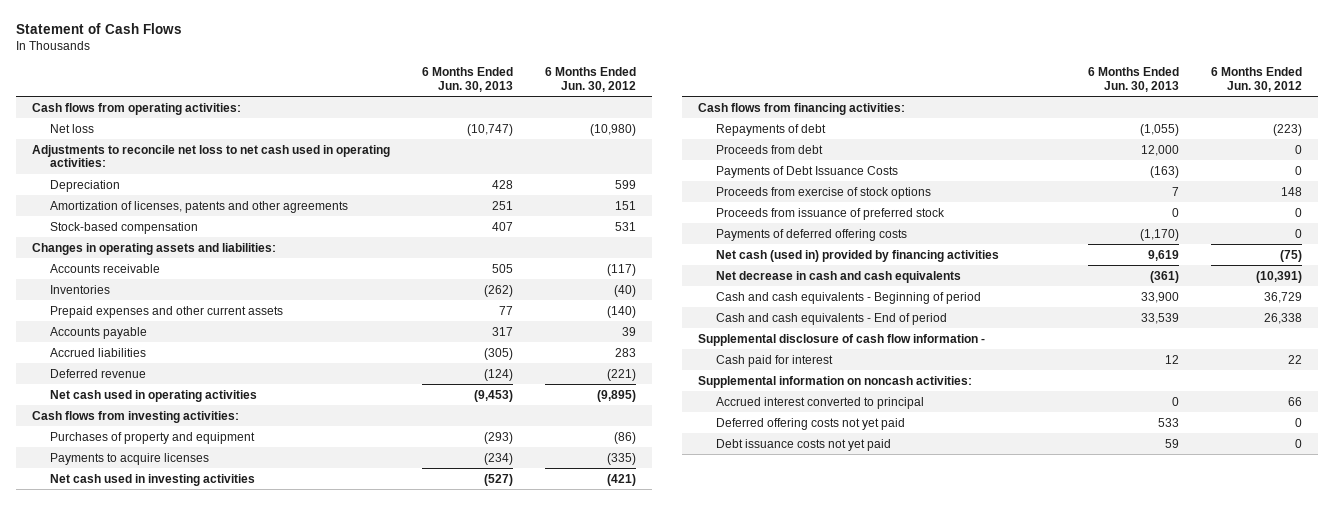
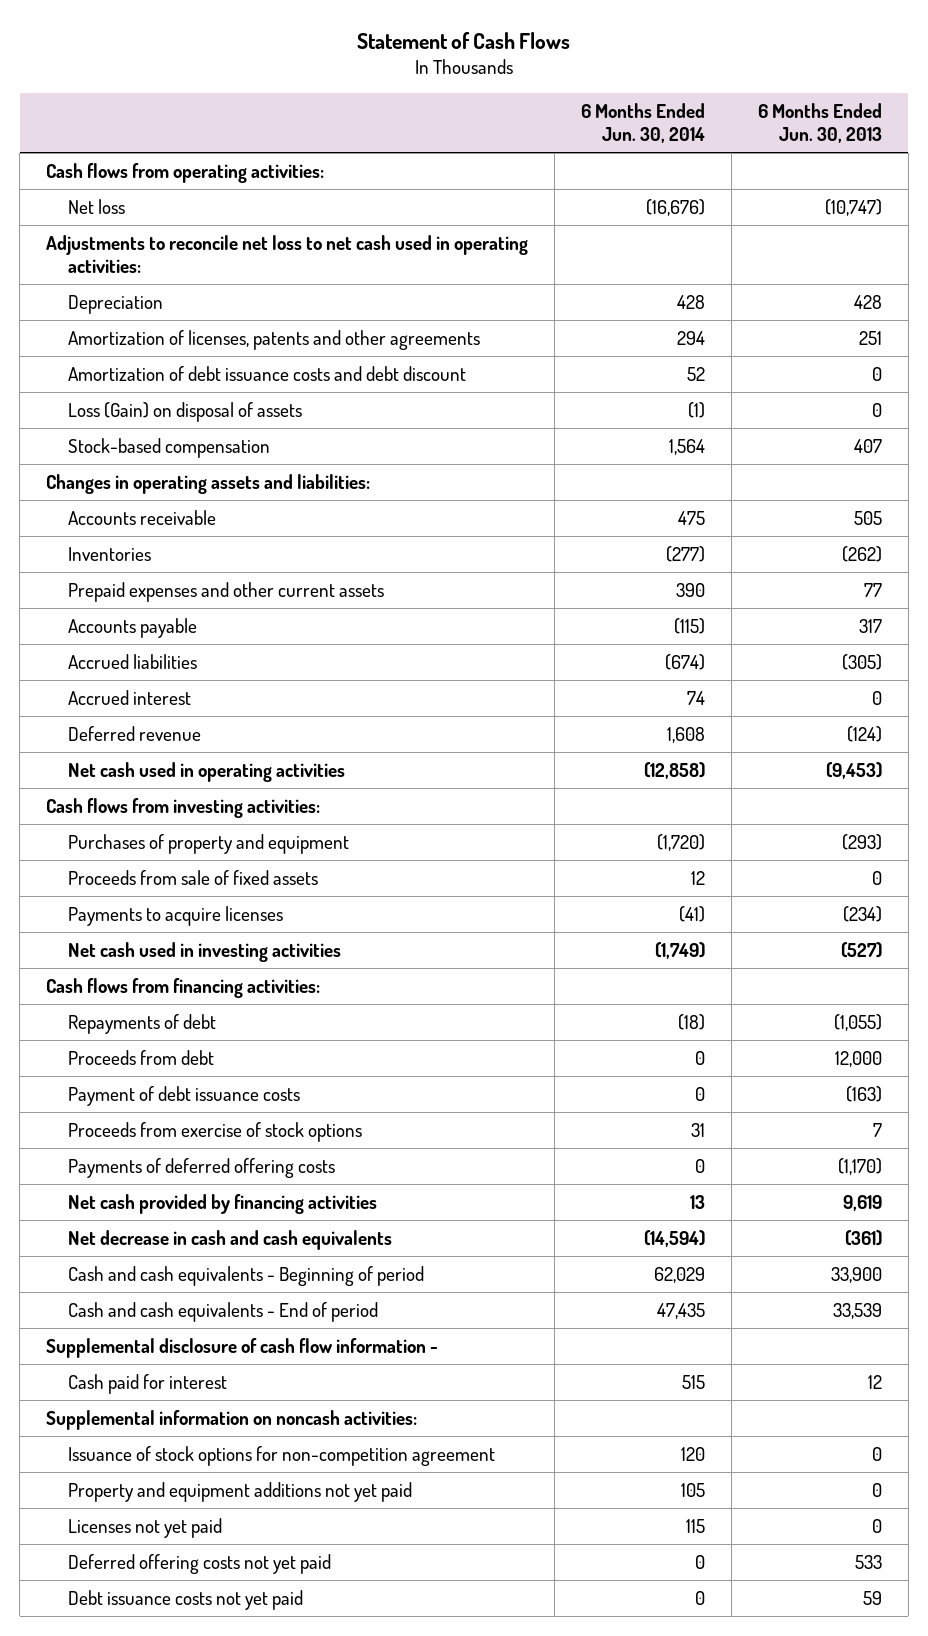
- | 6 Months Ended Jun. 30, 2013 | 6 Months Ended Jun. 30, 2012
+ | 6 Months Ended Jun. 30, 2014 | 6 Months Ended Jun. 30, 2013
+ Amortization of debt issuance costs and debt discount | 52 | 0
+ Loss (Gain) on disposal of assets | (1) | 0
+ Accrued interest | 74 | 0
+ Proceeds from sale of fixed assets | 12 | 0
- Payments of Debt Issuance Costs | (163) | 0
+ Payment of debt issuance costs | 0 | (163)
- Proceeds from issuance of preferred stock | 0 | 0
- Net cash (used in) provided by financing activities | 9,619 | (75)
+ Net cash provided by financing activities | 13 | 9,619
- Accrued interest converted to principal | 0 | 66
+ Issuance of stock options for non-competition agreement | 120 | 0
+ Property and equipment additions not yet paid | 105 | 0
+ Licenses not yet paid | 115 | 0

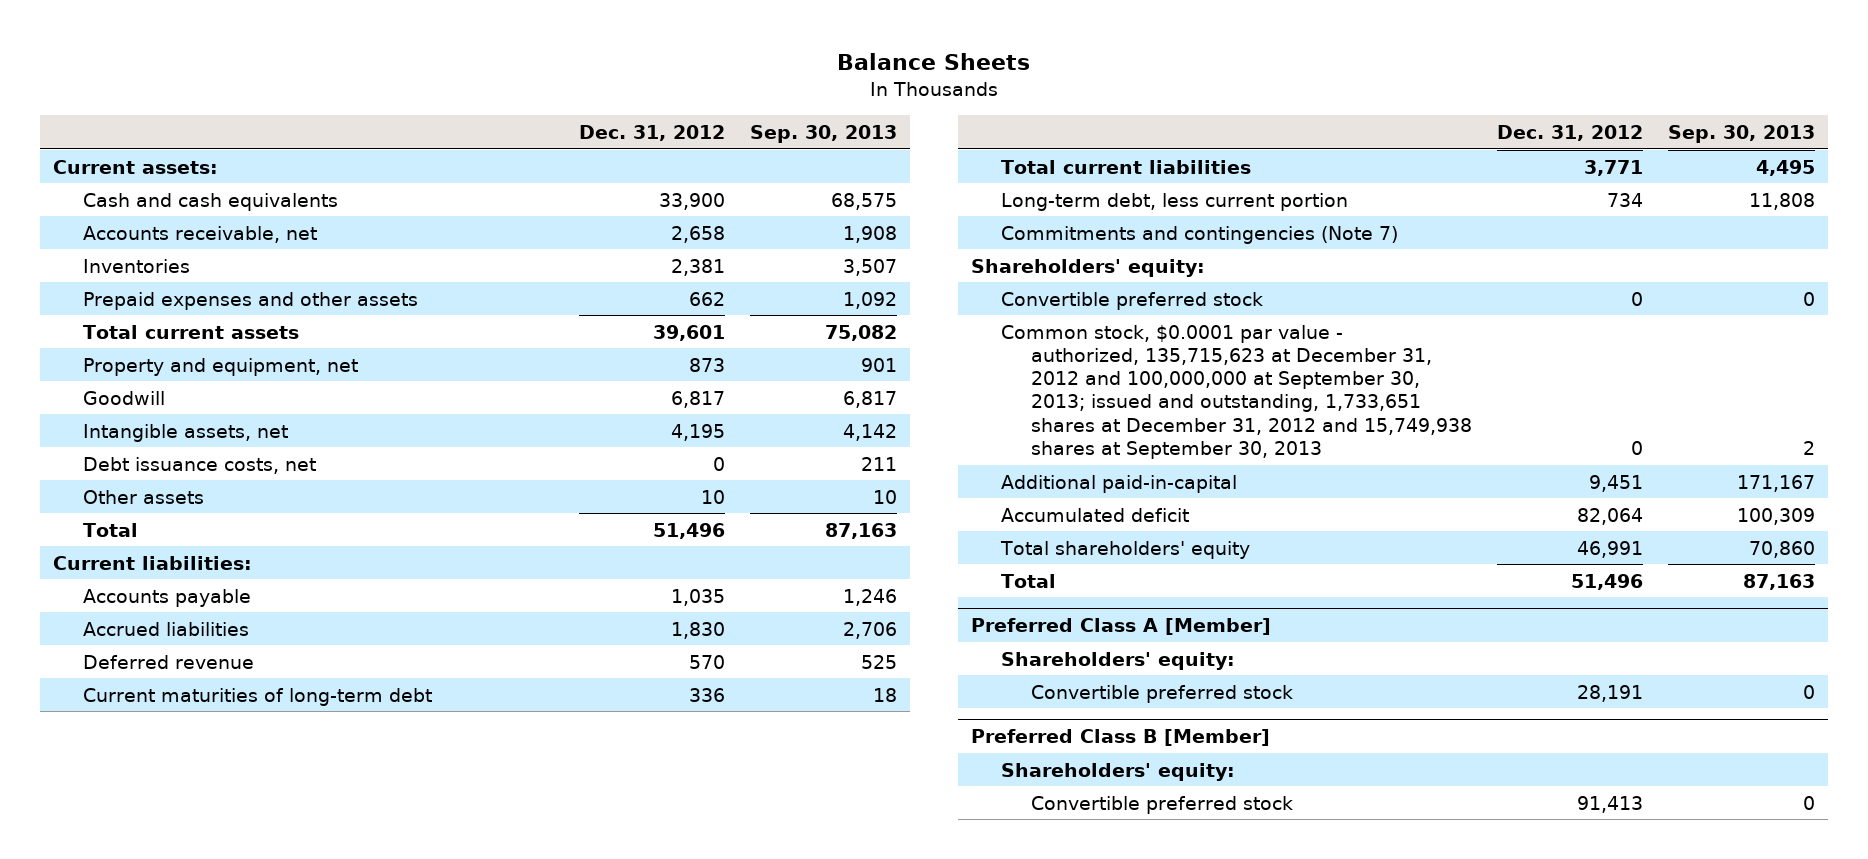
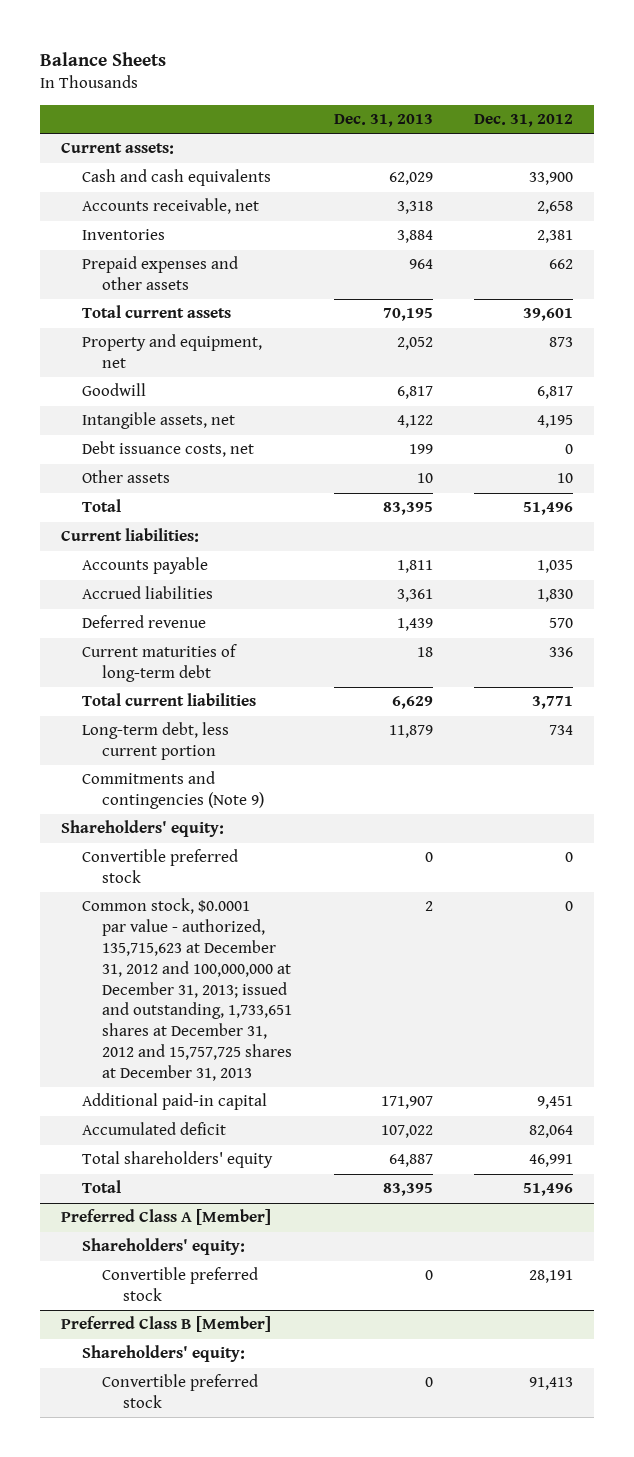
- | Dec. 31, 2012 | Sep. 30, 2013
+ | Dec. 31, 2013 | Dec. 31, 2012
- Commitments and contingencies (Note 7)
+ Commitments and contingencies (Note 9)
- Common stock, $0.0001 par value - authorized, 135,715,623 at December 31, 2012 and 100,000,000 at September 30, 2013; issued and outstanding, 1,733,651 shares at December 31, 2012 and 15,749,938 shares at September 30, 2013 | 0 | 2
- Additional paid-in-capital | 9,451 | 171,167
+ Common stock, $0.0001 par value - authorized, 135,715,623 at December 31, 2012 and 100,000,000 at December 31, 2013; issued and outstanding, 1,733,651 shares at December 31, 2012 and 15,757,725 shares at December 31, 2013 | 2 | 0
+ Additional paid-in capital | 171,907 | 9,451

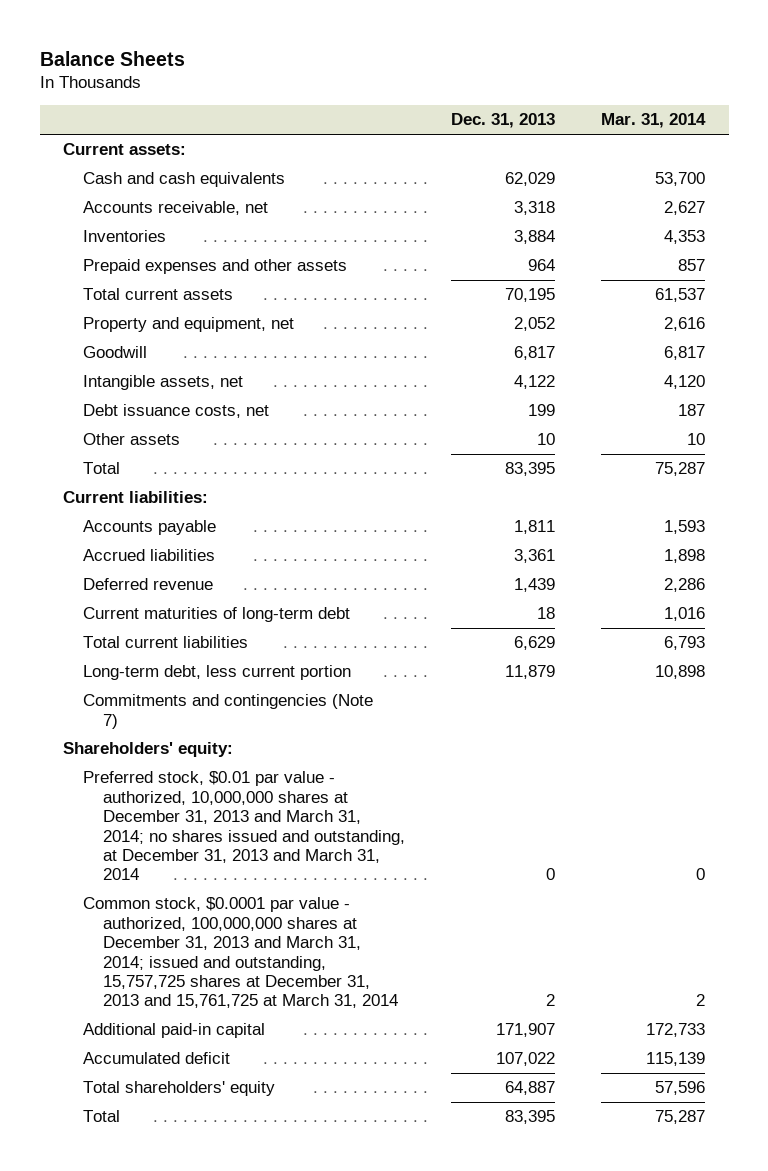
- | Dec. 31, 2013 | Dec. 31, 2012
+ | Dec. 31, 2013 | Mar. 31, 2014
- Commitments and contingencies (Note 9)
+ Commitments and contingencies (Note 7)
- Convertible preferred stock | 0 | 0
- Common stock, $0.0001 par value - authorized, 135,715,623 at December 31, 2012 and 100,000,000 at December 31, 2013; issued and outstanding, 1,733,651 shares at December 31, 2012 and 15,757,725 shares at December 31, 2013 | 2 | 0
+ Preferred stock, $0.01 par value - authorized, 10,000,000 shares at December 31, 2013 and March 31, 2014; no shares issued and outstanding, at December 31, 2013 and March 31, 2014 | 0 | 0
+ Common stock, $0.0001 par value - authorized, 100,000,000 shares at December 31, 2013 and March 31, 2014; issued and outstanding, 15,757,725 shares at December 31, 2013 and 15,761,725 at March 31, 2014 | 2 | 2
- Preferred Class A [Member]
- Shareholders' equity:
- Convertible preferred stock | 0 | 28,191
- Preferred Class B [Member]
- Shareholders' equity:
- Convertible preferred stock | 0 | 91,413

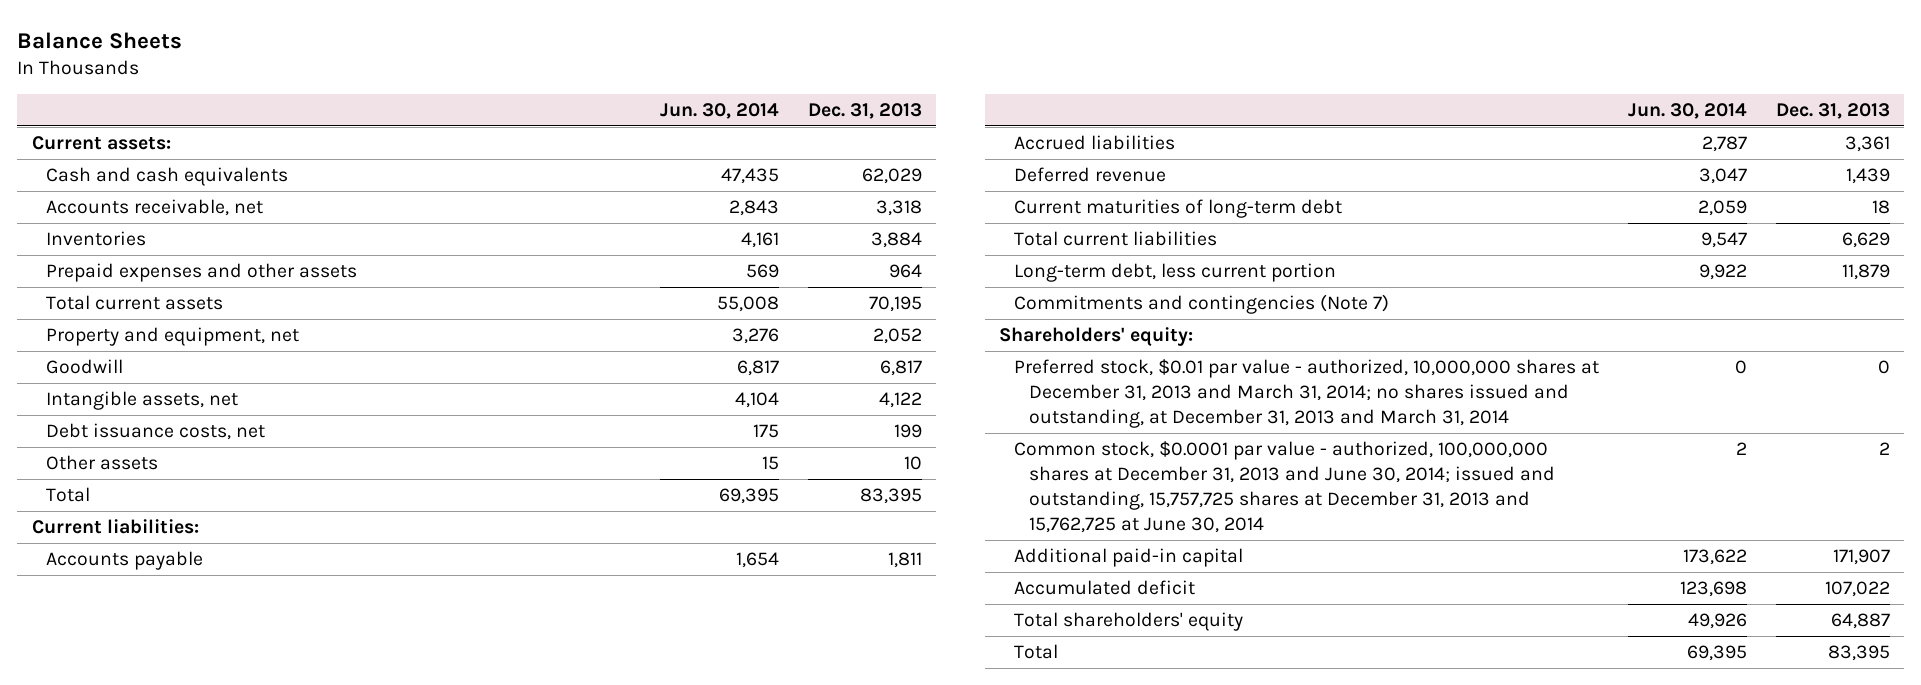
- | Dec. 31, 2013 | Mar. 31, 2014
+ | Jun. 30, 2014 | Dec. 31, 2013
- Common stock, $0.0001 par value - authorized, 100,000,000 shares at December 31, 2013 and March 31, 2014; issued and outstanding, 15,757,725 shares at December 31, 2013 and 15,761,725 at March 31, 2014 | 2 | 2
+ Common stock, $0.0001 par value - authorized, 100,000,000 shares at December 31, 2013 and June 30, 2014; issued and outstanding, 15,757,725 shares at December 31, 2013 and 15,762,725 at June 30, 2014 | 2 | 2

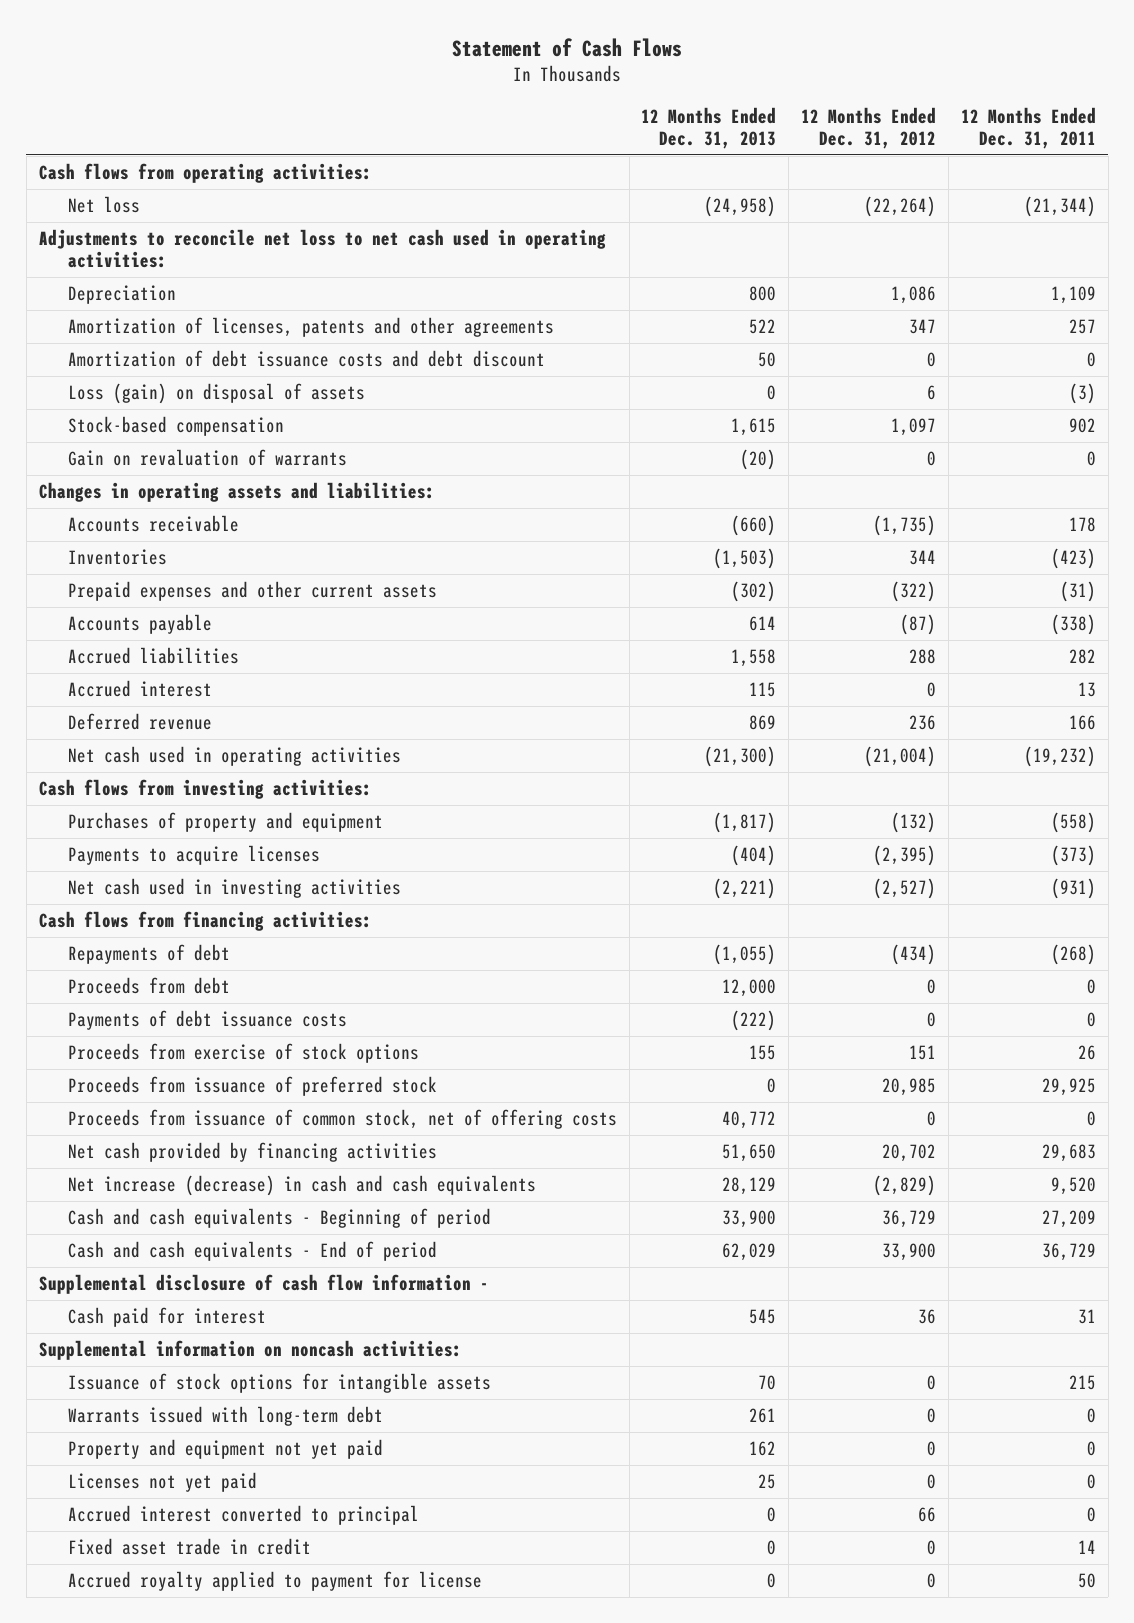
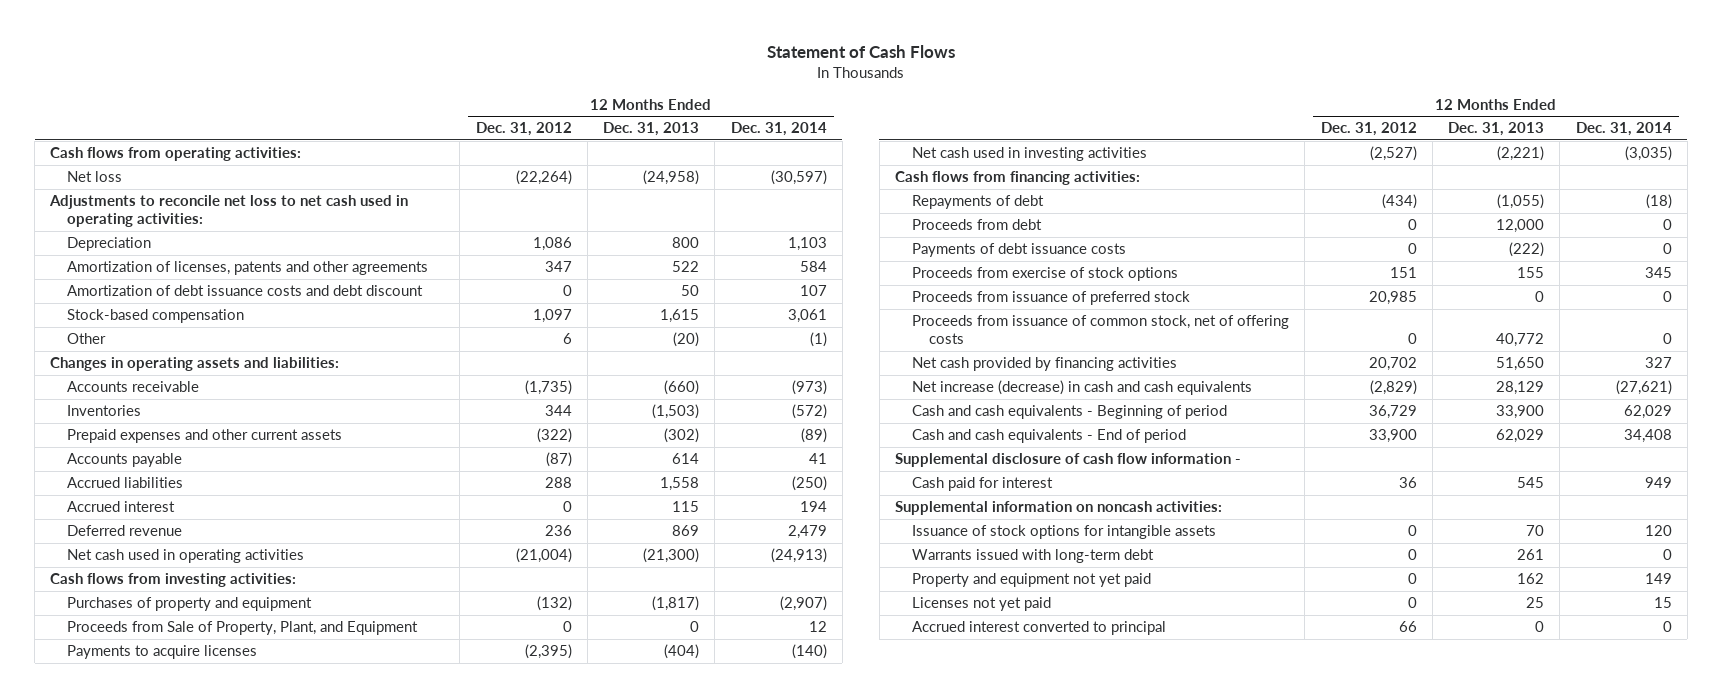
- | 12 Months Ended Dec. 31, 2013 | 12 Months Ended Dec. 31, 2012 | 12 Months Ended Dec. 31, 2011
+ | 12 Months Ended Dec. 31, 2012 | 12 Months Ended Dec. 31, 2013 | 12 Months Ended Dec. 31, 2014
- Loss (gain) on disposal of assets | 0 | 6 | (3)
- Gain on revaluation of warrants | (20) | 0 | 0
+ Other | 6 | (20) | (1)
+ Proceeds from Sale of Property, Plant, and Equipment | 0 | 0 | 12
- Fixed asset trade in credit | 0 | 0 | 14
- Accrued royalty applied to payment for license | 0 | 0 | 50

